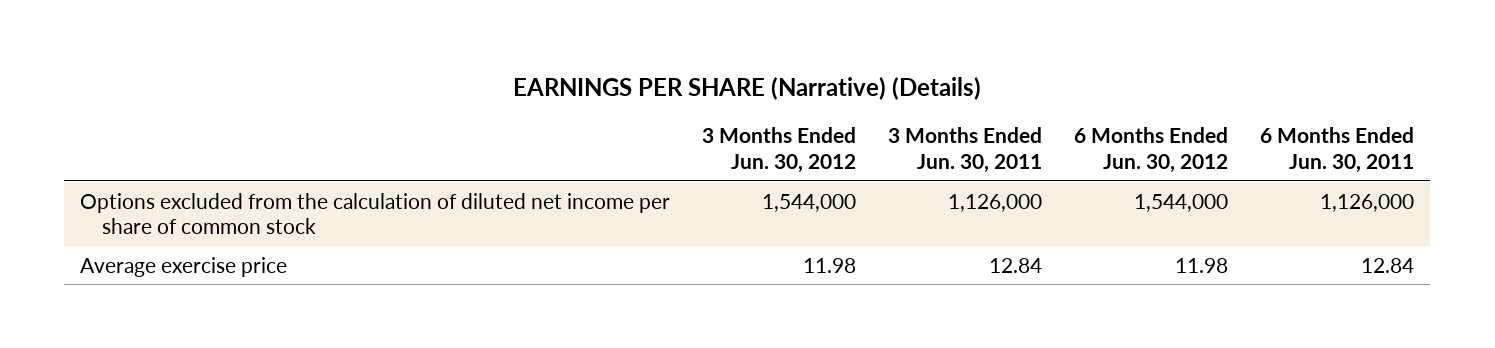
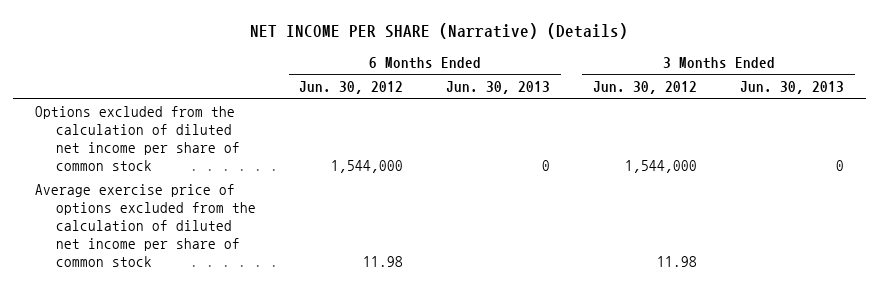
- EARNINGS PER SHARE (Narrative) (Details)
+ NET INCOME PER SHARE (Narrative) (Details)
- | 3 Months Ended Jun. 30, 2012 | 3 Months Ended Jun. 30, 2011 | 6 Months Ended Jun. 30, 2012 | 6 Months Ended Jun. 30, 2011
+ | 6 Months Ended Jun. 30, 2012 | 6 Months Ended Jun. 30, 2013 | 3 Months Ended Jun. 30, 2012 | 3 Months Ended Jun. 30, 2013
- Average exercise price | 11.98 | 12.84 | 11.98 | 12.84
+ Average exercise price of options excluded from the calculation of diluted net income per share of common stock | 11.98 | | 11.98 |

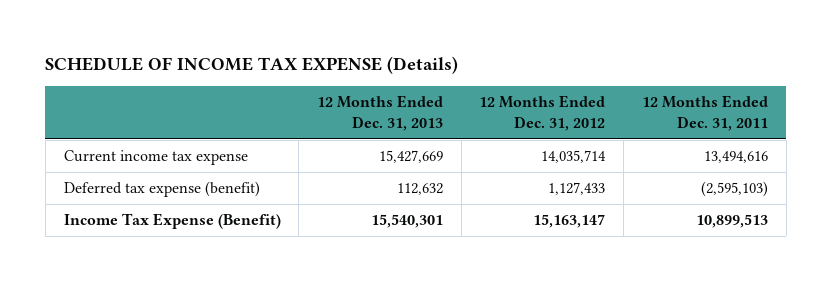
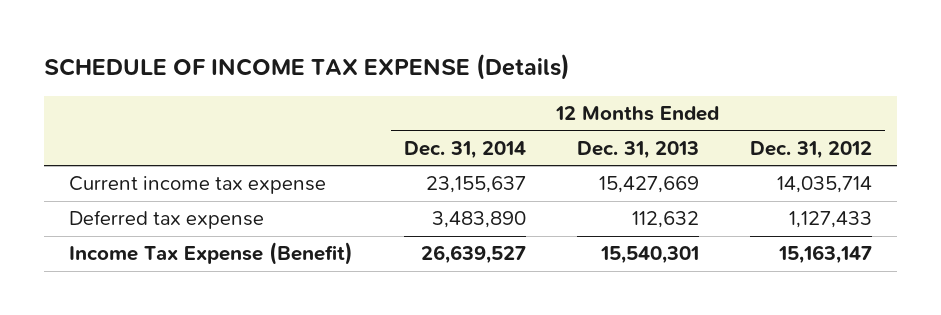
- | 12 Months Ended Dec. 31, 2013 | 12 Months Ended Dec. 31, 2012 | 12 Months Ended Dec. 31, 2011
+ | 12 Months Ended Dec. 31, 2014 | 12 Months Ended Dec. 31, 2013 | 12 Months Ended Dec. 31, 2012
- Deferred tax expense (benefit) | 112,632 | 1,127,433 | (2,595,103)
+ Deferred tax expense | 3,483,890 | 112,632 | 1,127,433

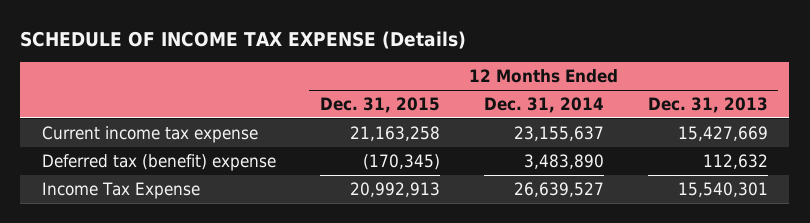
- | 12 Months Ended Dec. 31, 2014 | 12 Months Ended Dec. 31, 2013 | 12 Months Ended Dec. 31, 2012
+ | 12 Months Ended Dec. 31, 2015 | 12 Months Ended Dec. 31, 2014 | 12 Months Ended Dec. 31, 2013
- Deferred tax expense | 3,483,890 | 112,632 | 1,127,433
- Income Tax Expense (Benefit) | 26,639,527 | 15,540,301 | 15,163,147
+ Deferred tax (benefit) expense | (170,345) | 3,483,890 | 112,632
+ Income Tax Expense | 20,992,913 | 26,639,527 | 15,540,301

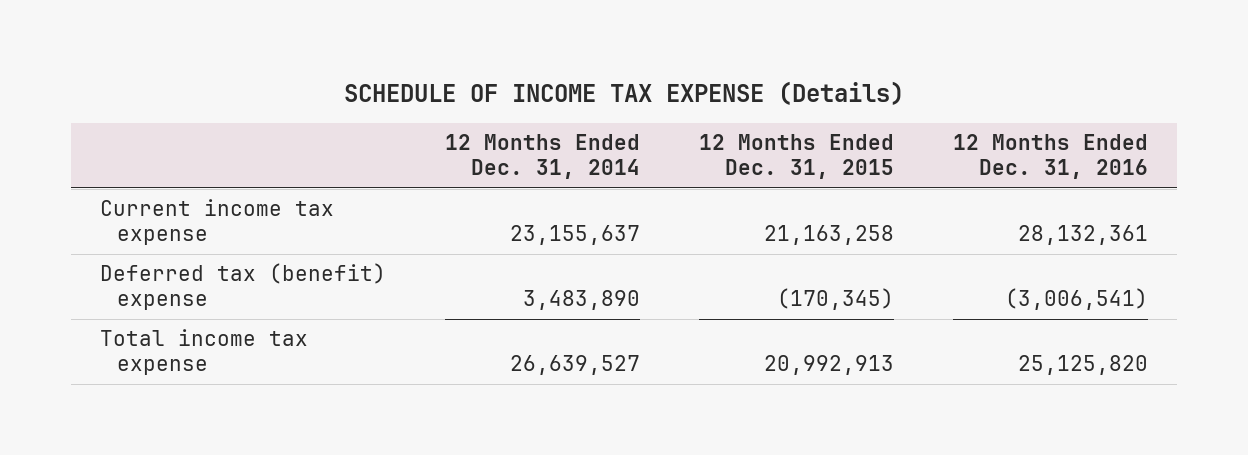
- | 12 Months Ended Dec. 31, 2015 | 12 Months Ended Dec. 31, 2014 | 12 Months Ended Dec. 31, 2013
+ | 12 Months Ended Dec. 31, 2014 | 12 Months Ended Dec. 31, 2015 | 12 Months Ended Dec. 31, 2016
- Income Tax Expense | 20,992,913 | 26,639,527 | 15,540,301
+ Total income tax expense | 26,639,527 | 20,992,913 | 25,125,820

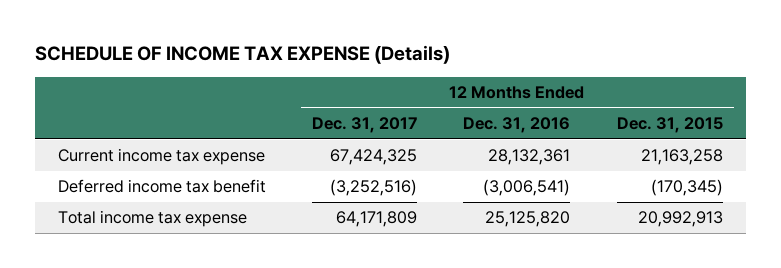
- | 12 Months Ended Dec. 31, 2014 | 12 Months Ended Dec. 31, 2015 | 12 Months Ended Dec. 31, 2016
+ | 12 Months Ended Dec. 31, 2017 | 12 Months Ended Dec. 31, 2016 | 12 Months Ended Dec. 31, 2015
- Deferred tax (benefit) expense | 3,483,890 | (170,345) | (3,006,541)
+ Deferred income tax benefit | (3,252,516) | (3,006,541) | (170,345)

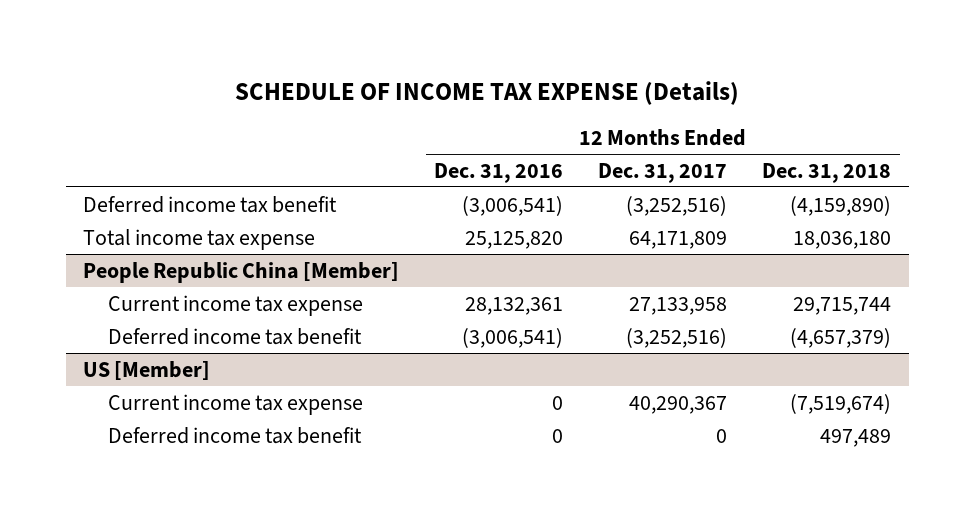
- | 12 Months Ended Dec. 31, 2017 | 12 Months Ended Dec. 31, 2016 | 12 Months Ended Dec. 31, 2015
+ | 12 Months Ended Dec. 31, 2016 | 12 Months Ended Dec. 31, 2017 | 12 Months Ended Dec. 31, 2018
- Current income tax expense | 67,424,325 | 28,132,361 | 21,163,258
+ People Republic China [Member]
+ Current income tax expense | 28,132,361 | 27,133,958 | 29,715,744
+ Deferred income tax benefit | (3,006,541) | (3,252,516) | (4,657,379)
+ US [Member]
+ Current income tax expense | 0 | 40,290,367 | (7,519,674)
+ Deferred income tax benefit | 0 | 0 | 497,489

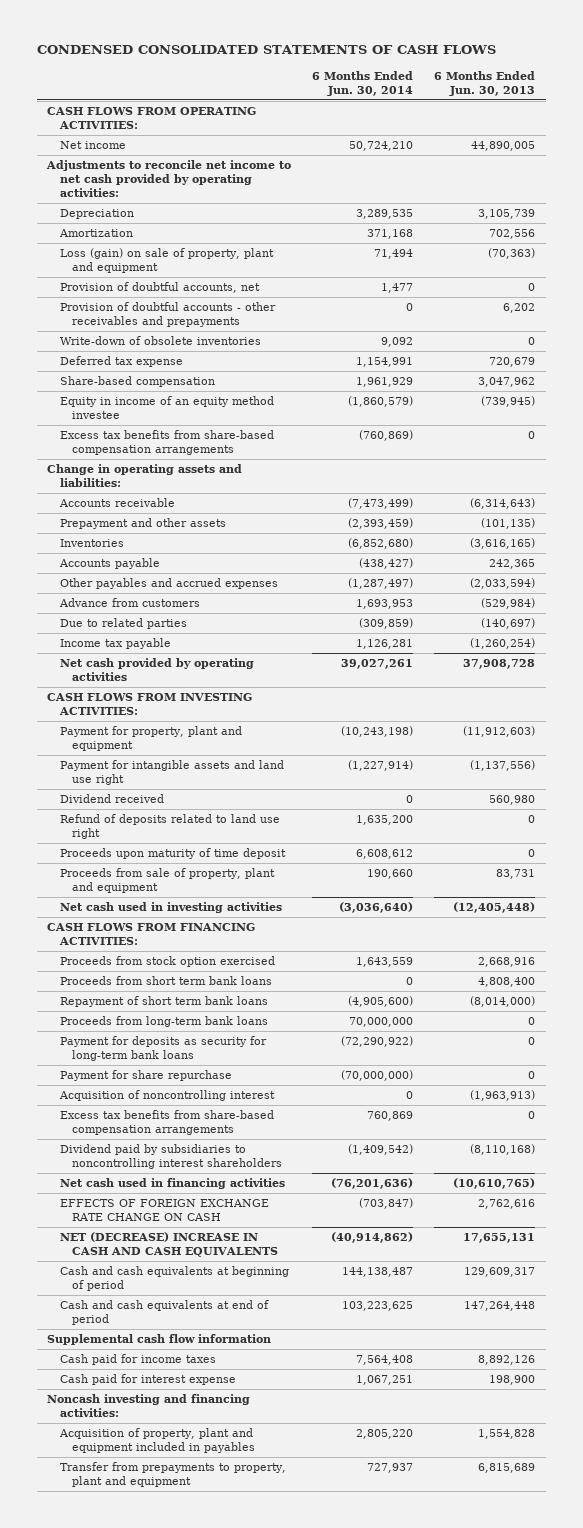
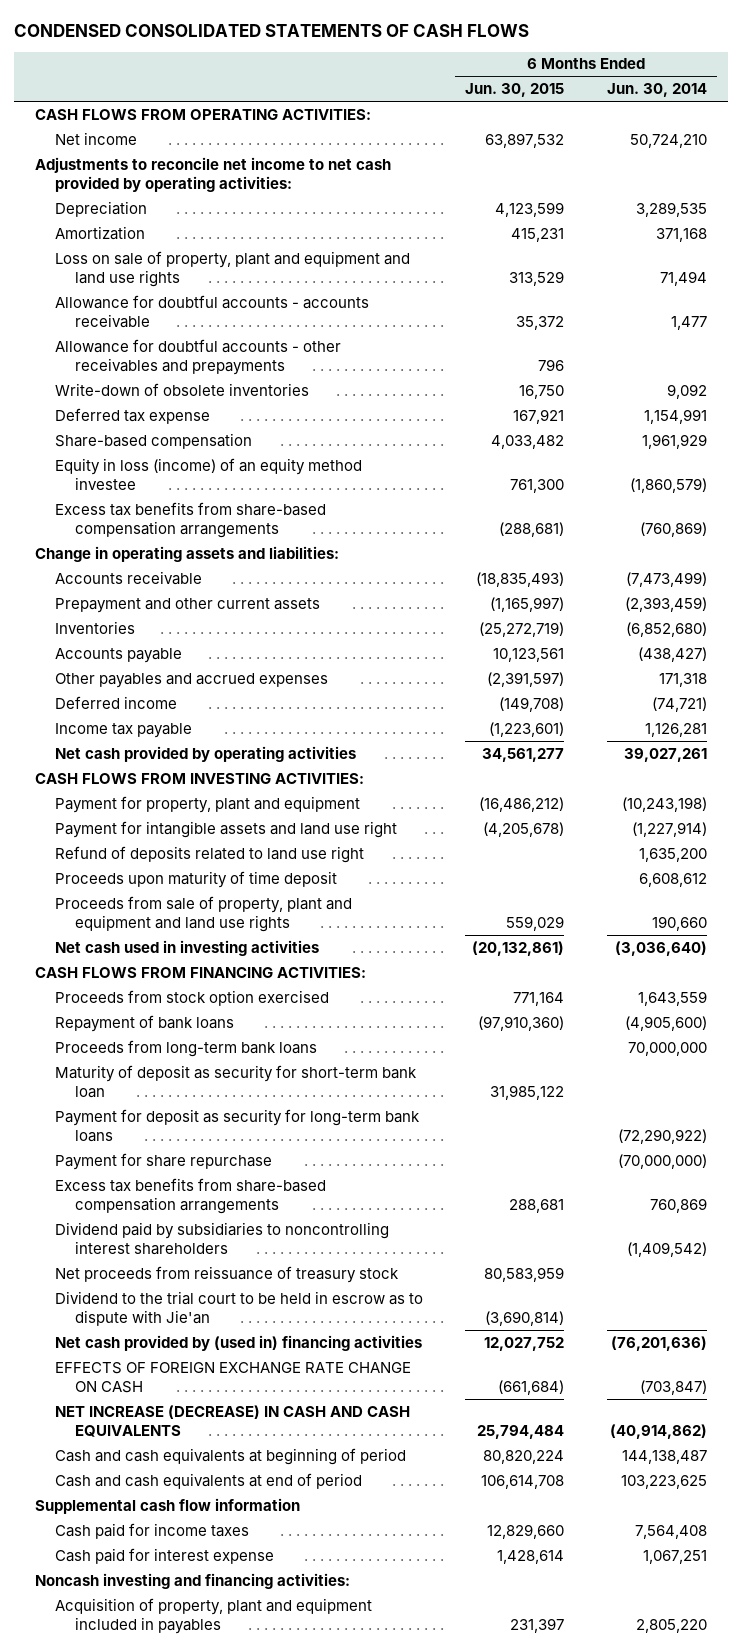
- | 6 Months Ended Jun. 30, 2014 | 6 Months Ended Jun. 30, 2013
+ | 6 Months Ended Jun. 30, 2015 | 6 Months Ended Jun. 30, 2014
- Loss (gain) on sale of property, plant and equipment | 71,494 | (70,363)
- Provision of doubtful accounts, net | 1,477 | 0
- Provision of doubtful accounts - other receivables and prepayments | 0 | 6,202
+ Loss on sale of property, plant and equipment and land use rights | 313,529 | 71,494
+ Allowance for doubtful accounts - accounts receivable | 35,372 | 1,477
+ Allowance for doubtful accounts - other receivables and prepayments | 796 |
- Equity in income of an equity method investee | (1,860,579) | (739,945)
+ Equity in loss (income) of an equity method investee | 761,300 | (1,860,579)
- Prepayment and other assets | (2,393,459) | (101,135)
+ Prepayment and other current assets | (1,165,997) | (2,393,459)
- Other payables and accrued expenses | (1,287,497) | (2,033,594)
- Advance from customers | 1,693,953 | (529,984)
- Due to related parties | (309,859) | (140,697)
+ Other payables and accrued expenses | (2,391,597) | 171,318
+ Deferred income | (149,708) | (74,721)
- Dividend received | 0 | 560,980
- Proceeds from sale of property, plant and equipment | 190,660 | 83,731
+ Proceeds from sale of property, plant and equipment and land use rights | 559,029 | 190,660
- Proceeds from short term bank loans | 0 | 4,808,400
- Repayment of short term bank loans | (4,905,600) | (8,014,000)
+ Repayment of bank loans | (97,910,360) | (4,905,600)
- Payment for deposits as security for long-term bank loans | (72,290,922) | 0
+ Maturity of deposit as security for short-term bank loan | 31,985,122 |
+ Payment for deposit as security for long-term bank loans | | (72,290,922)
- Acquisition of noncontrolling interest | 0 | (1,963,913)
- Net cash used in financing activities | (76,201,636) | (10,610,765)
+ Net proceeds from reissuance of treasury stock | 80,583,959 |
+ Dividend to the trial court to be held in escrow as to dispute with Jie'an | (3,690,814) |
+ Net cash provided by (used in) financing activities | 12,027,752 | (76,201,636)
- NET (DECREASE) INCREASE IN CASH AND CASH EQUIVALENTS | (40,914,862) | 17,655,131
+ NET INCREASE (DECREASE) IN CASH AND CASH EQUIVALENTS | 25,794,484 | (40,914,862)
- Transfer from prepayments to property, plant and equipment | 727,937 | 6,815,689

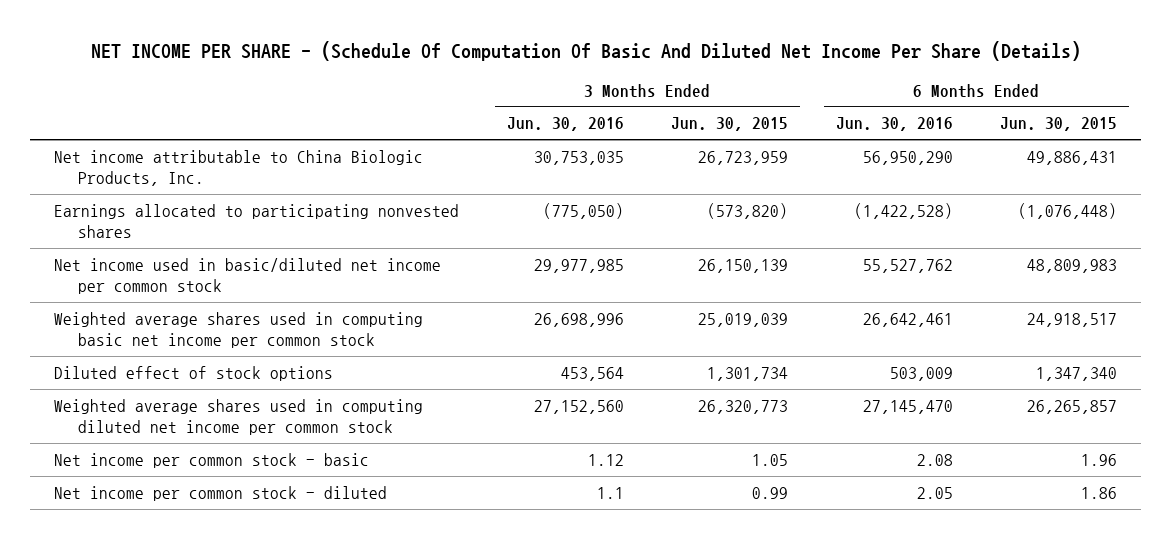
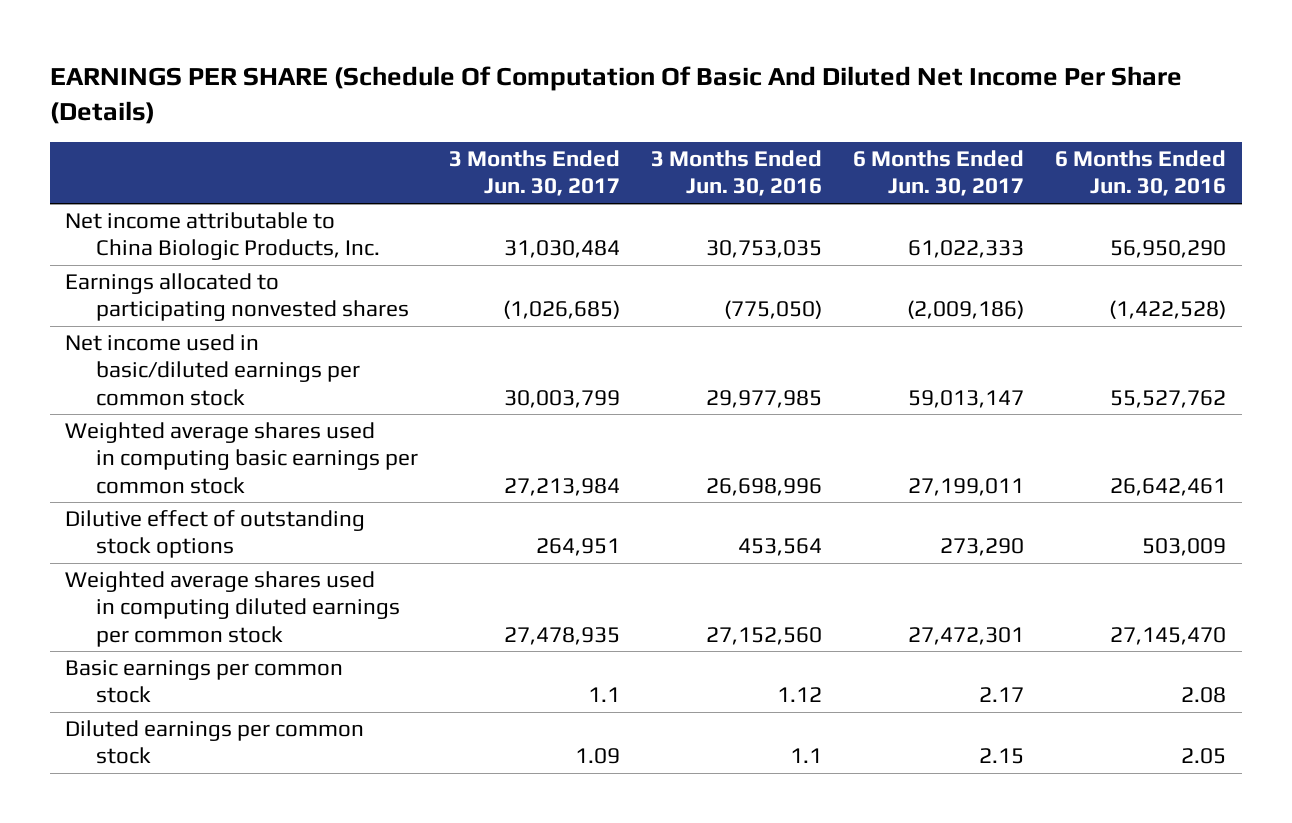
- NET INCOME PER SHARE - (Schedule Of Computation Of Basic And Diluted Net Income Per Share (Details)
+ EARNINGS PER SHARE (Schedule Of Computation Of Basic And Diluted Net Income Per Share (Details)
- | 3 Months Ended Jun. 30, 2016 | 3 Months Ended Jun. 30, 2015 | 6 Months Ended Jun. 30, 2016 | 6 Months Ended Jun. 30, 2015
+ | 3 Months Ended Jun. 30, 2017 | 3 Months Ended Jun. 30, 2016 | 6 Months Ended Jun. 30, 2017 | 6 Months Ended Jun. 30, 2016
- Net income used in basic/diluted net income per common stock | 29,977,985 | 26,150,139 | 55,527,762 | 48,809,983
- Weighted average shares used in computing basic net income per common stock | 26,698,996 | 25,019,039 | 26,642,461 | 24,918,517
- Diluted effect of stock options | 453,564 | 1,301,734 | 503,009 | 1,347,340
- Weighted average shares used in computing diluted net income per common stock | 27,152,560 | 26,320,773 | 27,145,470 | 26,265,857
- Net income per common stock - basic | 1.12 | 1.05 | 2.08 | 1.96
- Net income per common stock - diluted | 1.1 | 0.99 | 2.05 | 1.86
+ Net income used in basic/diluted earnings per common stock | 30,003,799 | 29,977,985 | 59,013,147 | 55,527,762
+ Weighted average shares used in computing basic earnings per common stock | 27,213,984 | 26,698,996 | 27,199,011 | 26,642,461
+ Dilutive effect of outstanding stock options | 264,951 | 453,564 | 273,290 | 503,009
+ Weighted average shares used in computing diluted earnings per common stock | 27,478,935 | 27,152,560 | 27,472,301 | 27,145,470
+ Basic earnings per common stock | 1.1 | 1.12 | 2.17 | 2.08
+ Diluted earnings per common stock | 1.09 | 1.1 | 2.15 | 2.05

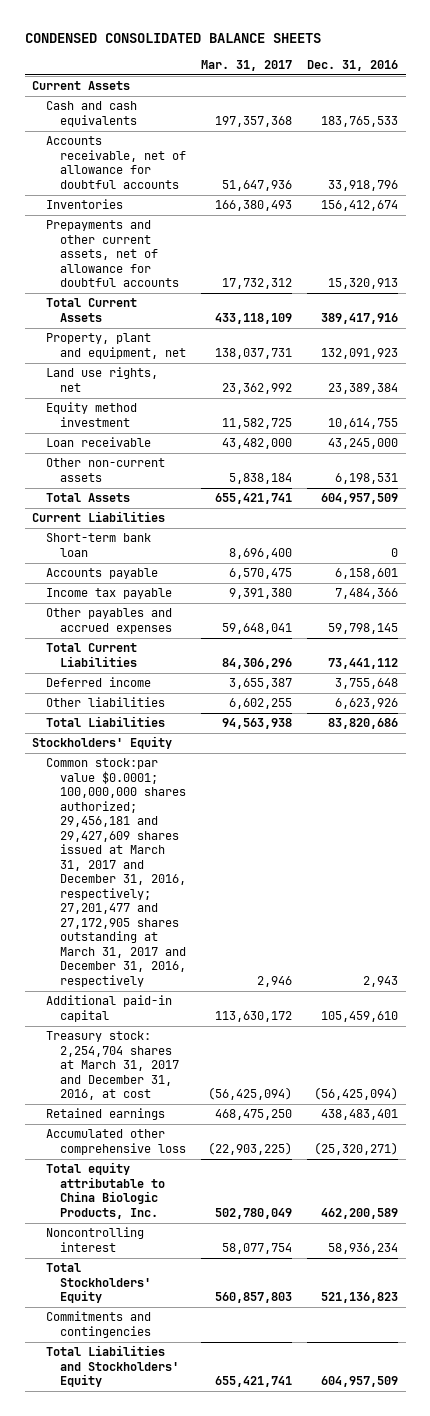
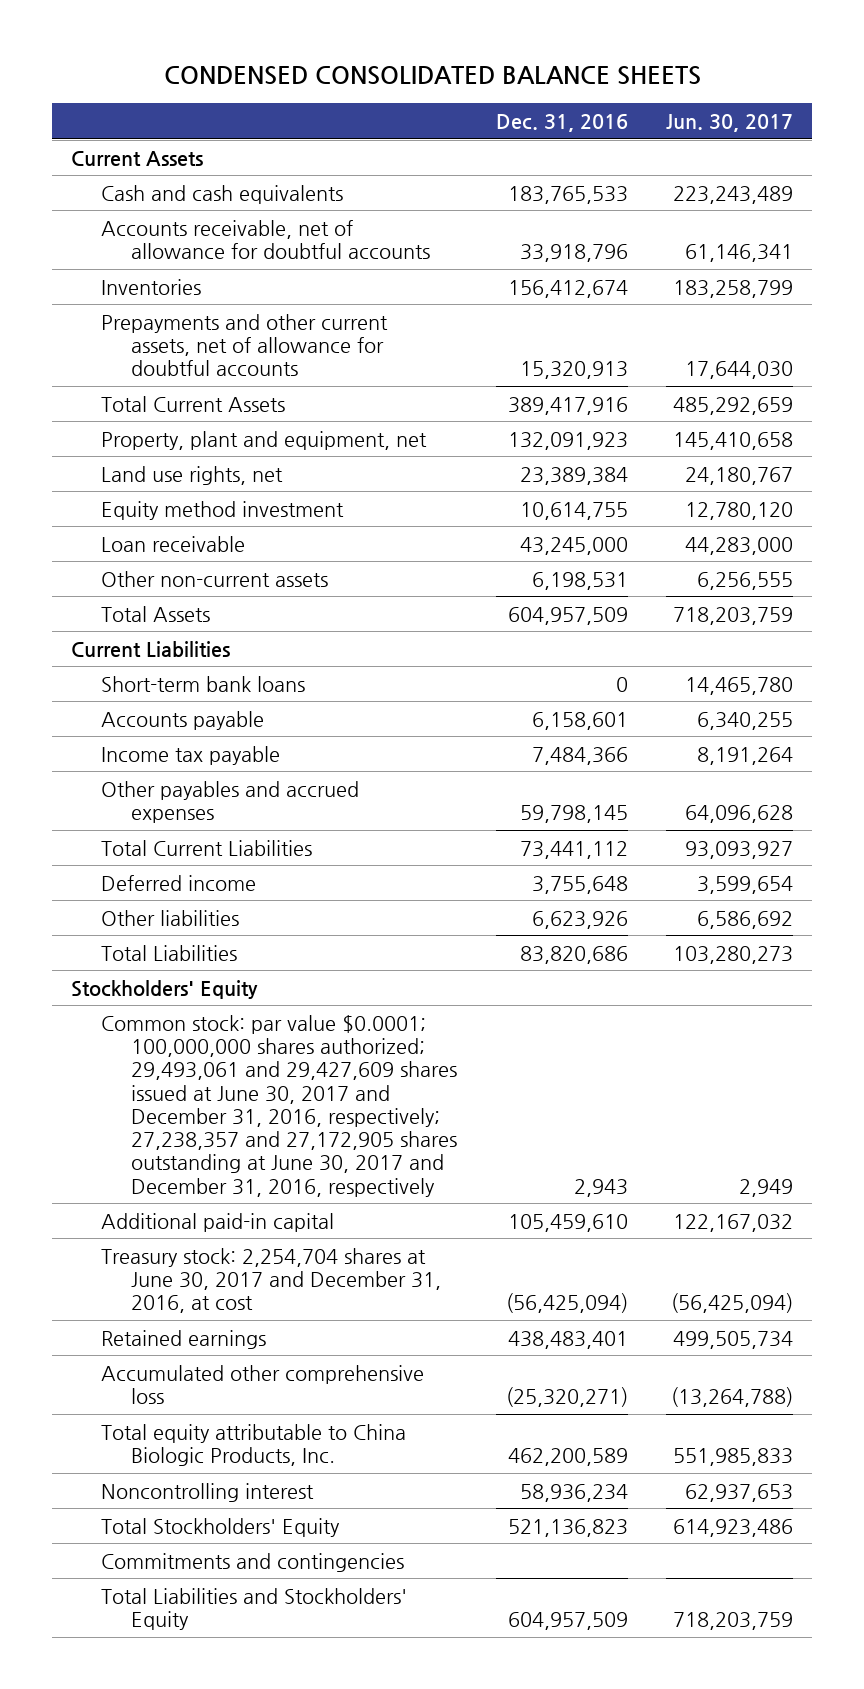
- | Mar. 31, 2017 | Dec. 31, 2016
+ | Dec. 31, 2016 | Jun. 30, 2017
- Short-term bank loan | 8,696,400 | 0
+ Short-term bank loans | 0 | 14,465,780
- Common stock:par value $0.0001; 100,000,000 shares authorized; 29,456,181 and 29,427,609 shares issued at March 31, 2017 and December 31, 2016, respectively; 27,201,477 and 27,172,905 shares outstanding at March 31, 2017 and December 31, 2016, respectively | 2,946 | 2,943
+ Common stock: par value $0.0001; 100,000,000 shares authorized; 29,493,061 and 29,427,609 shares issued at June 30, 2017 and December 31, 2016, respectively; 27,238,357 and 27,172,905 shares outstanding at June 30, 2017 and December 31, 2016, respectively | 2,943 | 2,949
- Treasury stock: 2,254,704 shares at March 31, 2017 and December 31, 2016, at cost | (56,425,094) | (56,425,094)
+ Treasury stock: 2,254,704 shares at June 30, 2017 and December 31, 2016, at cost | (56,425,094) | (56,425,094)

